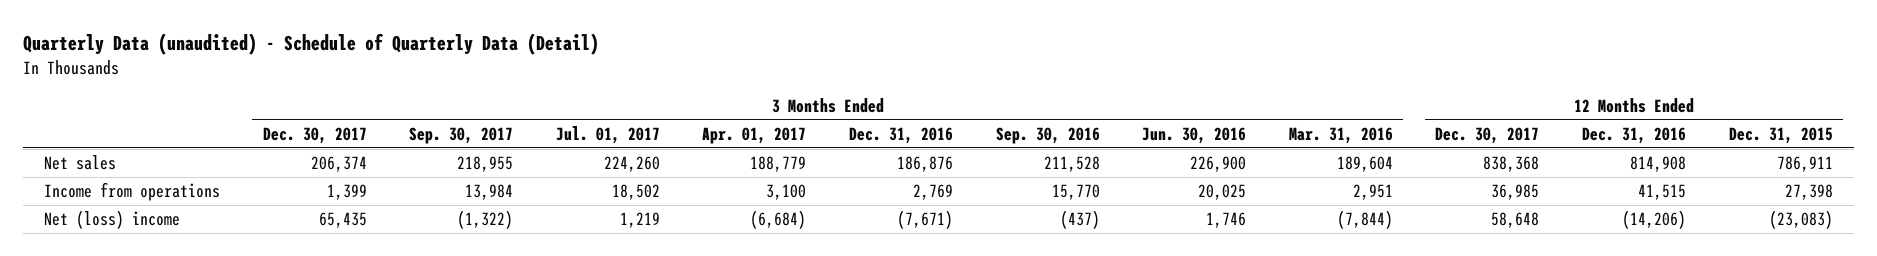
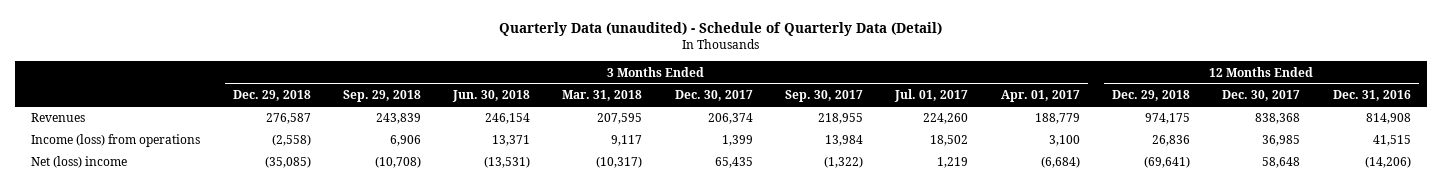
- | 3 Months Ended Dec. 30, 2017 | 3 Months Ended Sep. 30, 2017 | 3 Months Ended Jul. 01, 2017 | 3 Months Ended Apr. 01, 2017 | 3 Months Ended Dec. 31, 2016 | 3 Months Ended Sep. 30, 2016 | 3 Months Ended Jun. 30, 2016 | 3 Months Ended Mar. 31, 2016 | 12 Months Ended Dec. 30, 2017 | 12 Months Ended Dec. 31, 2016 | 12 Months Ended Dec. 31, 2015
+ | 3 Months Ended Dec. 29, 2018 | 3 Months Ended Sep. 29, 2018 | 3 Months Ended Jun. 30, 2018 | 3 Months Ended Mar. 31, 2018 | 3 Months Ended Dec. 30, 2017 | 3 Months Ended Sep. 30, 2017 | 3 Months Ended Jul. 01, 2017 | 3 Months Ended Apr. 01, 2017 | 12 Months Ended Dec. 29, 2018 | 12 Months Ended Dec. 30, 2017 | 12 Months Ended Dec. 31, 2016
- Net sales | 206,374 | 218,955 | 224,260 | 188,779 | 186,876 | 211,528 | 226,900 | 189,604 | 838,368 | 814,908 | 786,911
- Income from operations | 1,399 | 13,984 | 18,502 | 3,100 | 2,769 | 15,770 | 20,025 | 2,951 | 36,985 | 41,515 | 27,398
+ Revenues | 276,587 | 243,839 | 246,154 | 207,595 | 206,374 | 218,955 | 224,260 | 188,779 | 974,175 | 838,368 | 814,908
+ Income (loss) from operations | (2,558) | 6,906 | 13,371 | 9,117 | 1,399 | 13,984 | 18,502 | 3,100 | 26,836 | 36,985 | 41,515

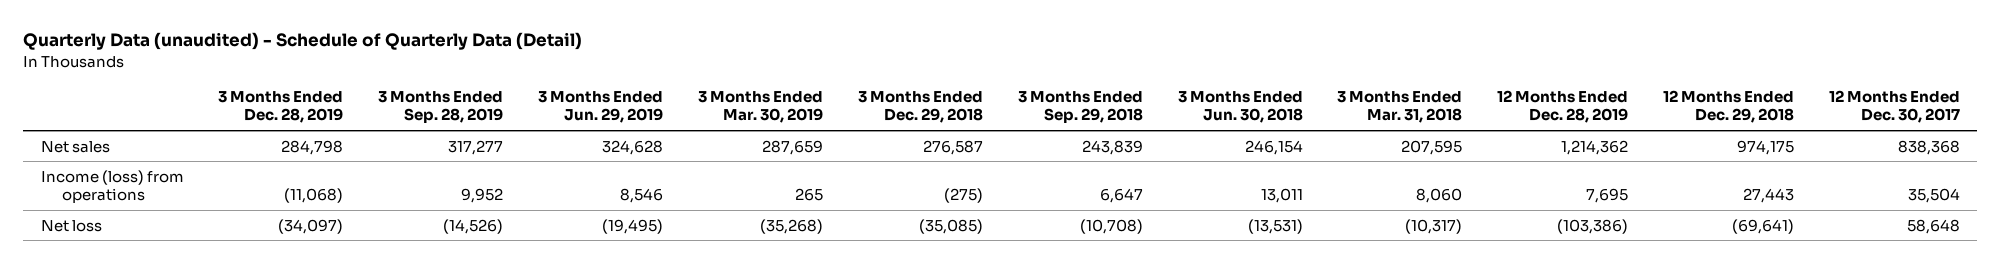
- | 3 Months Ended Dec. 29, 2018 | 3 Months Ended Sep. 29, 2018 | 3 Months Ended Jun. 30, 2018 | 3 Months Ended Mar. 31, 2018 | 3 Months Ended Dec. 30, 2017 | 3 Months Ended Sep. 30, 2017 | 3 Months Ended Jul. 01, 2017 | 3 Months Ended Apr. 01, 2017 | 12 Months Ended Dec. 29, 2018 | 12 Months Ended Dec. 30, 2017 | 12 Months Ended Dec. 31, 2016
+ | 3 Months Ended Dec. 28, 2019 | 3 Months Ended Sep. 28, 2019 | 3 Months Ended Jun. 29, 2019 | 3 Months Ended Mar. 30, 2019 | 3 Months Ended Dec. 29, 2018 | 3 Months Ended Sep. 29, 2018 | 3 Months Ended Jun. 30, 2018 | 3 Months Ended Mar. 31, 2018 | 12 Months Ended Dec. 28, 2019 | 12 Months Ended Dec. 29, 2018 | 12 Months Ended Dec. 30, 2017
- Revenues | 276,587 | 243,839 | 246,154 | 207,595 | 206,374 | 218,955 | 224,260 | 188,779 | 974,175 | 838,368 | 814,908
- Income (loss) from operations | (2,558) | 6,906 | 13,371 | 9,117 | 1,399 | 13,984 | 18,502 | 3,100 | 26,836 | 36,985 | 41,515
- Net (loss) income | (35,085) | (10,708) | (13,531) | (10,317) | 65,435 | (1,322) | 1,219 | (6,684) | (69,641) | 58,648 | (14,206)
+ Net sales | 284,798 | 317,277 | 324,628 | 287,659 | 276,587 | 243,839 | 246,154 | 207,595 | 1,214,362 | 974,175 | 838,368
+ Income (loss) from operations | (11,068) | 9,952 | 8,546 | 265 | (275) | 6,647 | 13,011 | 8,060 | 7,695 | 27,443 | 35,504
+ Net loss | (34,097) | (14,526) | (19,495) | (35,268) | (35,085) | (10,708) | (13,531) | (10,317) | (103,386) | (69,641) | 58,648

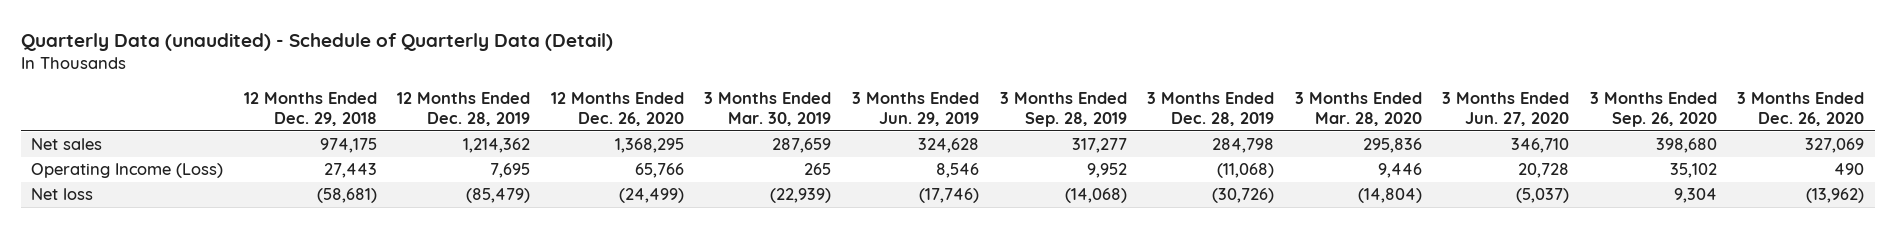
- | 3 Months Ended Dec. 28, 2019 | 3 Months Ended Sep. 28, 2019 | 3 Months Ended Jun. 29, 2019 | 3 Months Ended Mar. 30, 2019 | 3 Months Ended Dec. 29, 2018 | 3 Months Ended Sep. 29, 2018 | 3 Months Ended Jun. 30, 2018 | 3 Months Ended Mar. 31, 2018 | 12 Months Ended Dec. 28, 2019 | 12 Months Ended Dec. 29, 2018 | 12 Months Ended Dec. 30, 2017
+ | 12 Months Ended Dec. 29, 2018 | 12 Months Ended Dec. 28, 2019 | 12 Months Ended Dec. 26, 2020 | 3 Months Ended Mar. 30, 2019 | 3 Months Ended Jun. 29, 2019 | 3 Months Ended Sep. 28, 2019 | 3 Months Ended Dec. 28, 2019 | 3 Months Ended Mar. 28, 2020 | 3 Months Ended Jun. 27, 2020 | 3 Months Ended Sep. 26, 2020 | 3 Months Ended Dec. 26, 2020
- Income (loss) from operations | (11,068) | 9,952 | 8,546 | 265 | (275) | 6,647 | 13,011 | 8,060 | 7,695 | 27,443 | 35,504
- Net loss | (34,097) | (14,526) | (19,495) | (35,268) | (35,085) | (10,708) | (13,531) | (10,317) | (103,386) | (69,641) | 58,648
+ Operating Income (Loss) | 27,443 | 7,695 | 65,766 | 265 | 8,546 | 9,952 | (11,068) | 9,446 | 20,728 | 35,102 | 490
+ Net loss | (58,681) | (85,479) | (24,499) | (22,939) | (17,746) | (14,068) | (30,726) | (14,804) | (5,037) | 9,304 | (13,962)

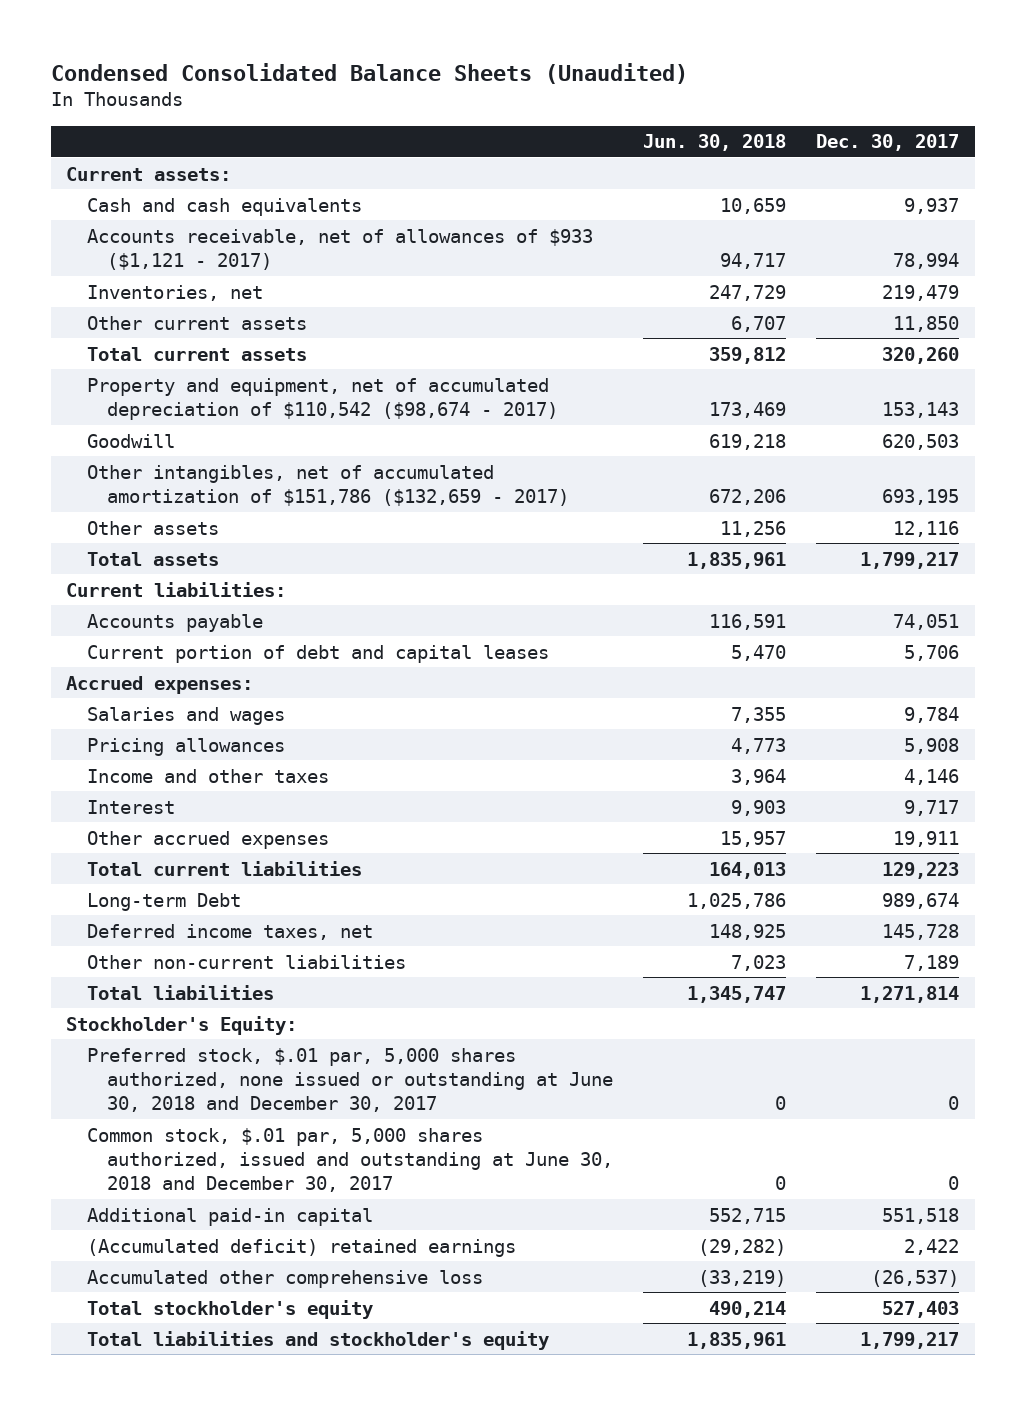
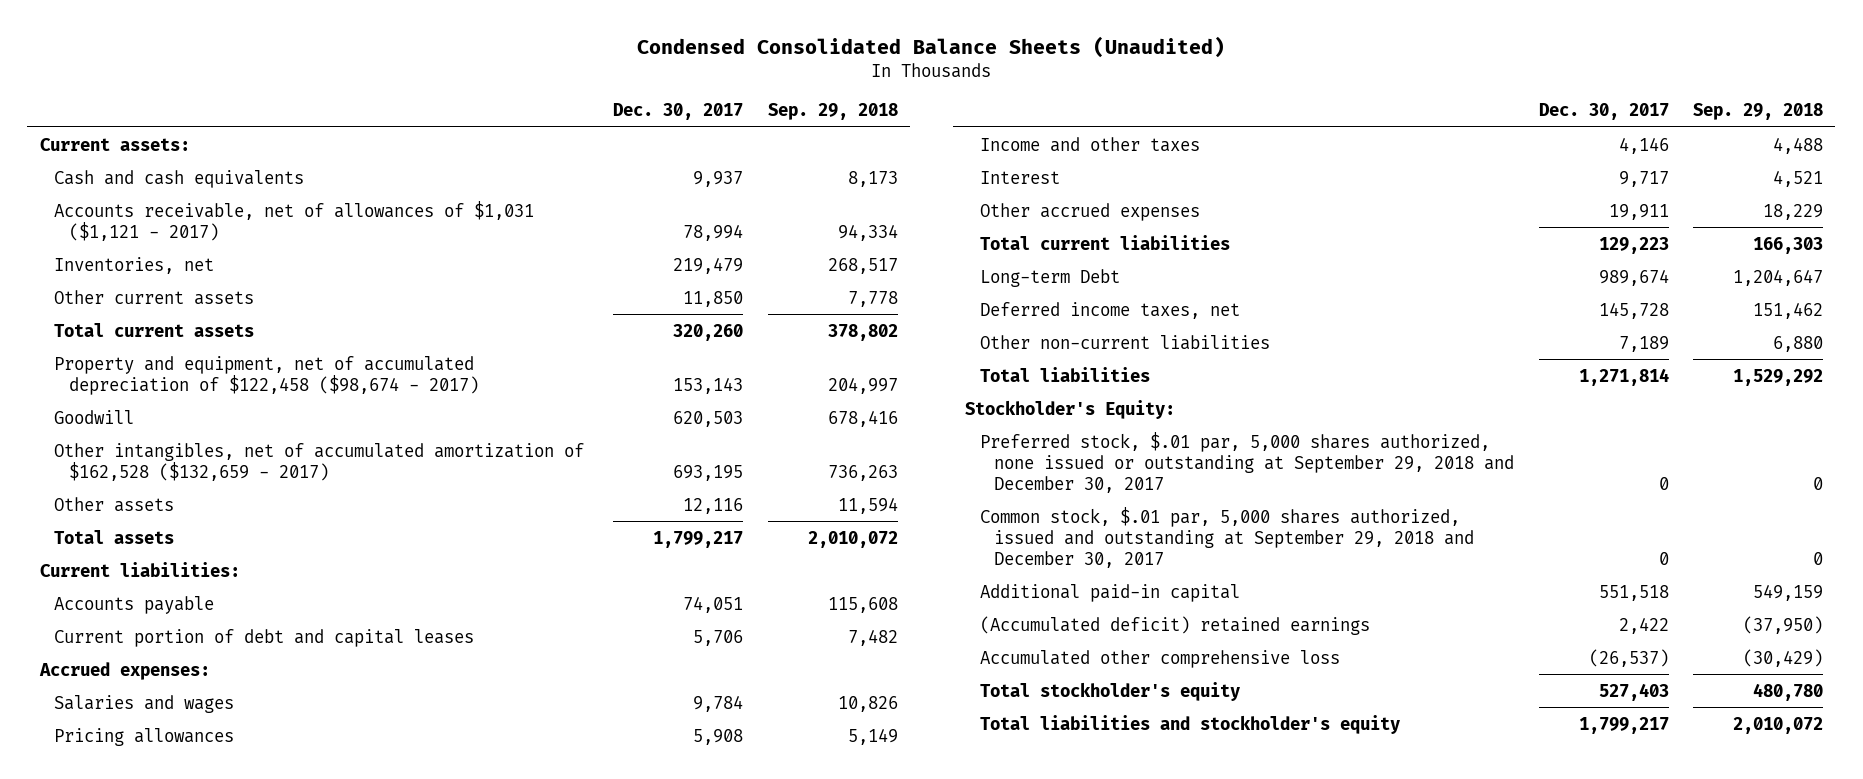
- | Jun. 30, 2018 | Dec. 30, 2017
+ | Dec. 30, 2017 | Sep. 29, 2018
- Accounts receivable, net of allowances of $933 ($1,121 - 2017) | 94,717 | 78,994
+ Accounts receivable, net of allowances of $1,031 ($1,121 - 2017) | 78,994 | 94,334
- Property and equipment, net of accumulated depreciation of $110,542 ($98,674 - 2017) | 173,469 | 153,143
+ Property and equipment, net of accumulated depreciation of $122,458 ($98,674 - 2017) | 153,143 | 204,997
- Other intangibles, net of accumulated amortization of $151,786 ($132,659 - 2017) | 672,206 | 693,195
+ Other intangibles, net of accumulated amortization of $162,528 ($132,659 - 2017) | 693,195 | 736,263
- Preferred stock, $.01 par, 5,000 shares authorized, none issued or outstanding at June 30, 2018 and December 30, 2017 | 0 | 0
- Common stock, $.01 par, 5,000 shares authorized, issued and outstanding at June 30, 2018 and December 30, 2017 | 0 | 0
+ Preferred stock, $.01 par, 5,000 shares authorized, none issued or outstanding at September 29, 2018 and December 30, 2017 | 0 | 0
+ Common stock, $.01 par, 5,000 shares authorized, issued and outstanding at September 29, 2018 and December 30, 2017 | 0 | 0

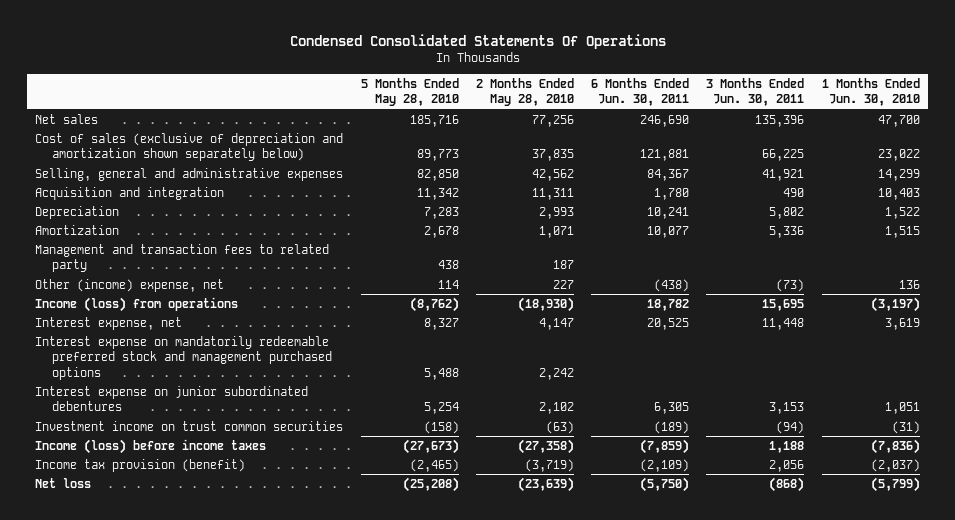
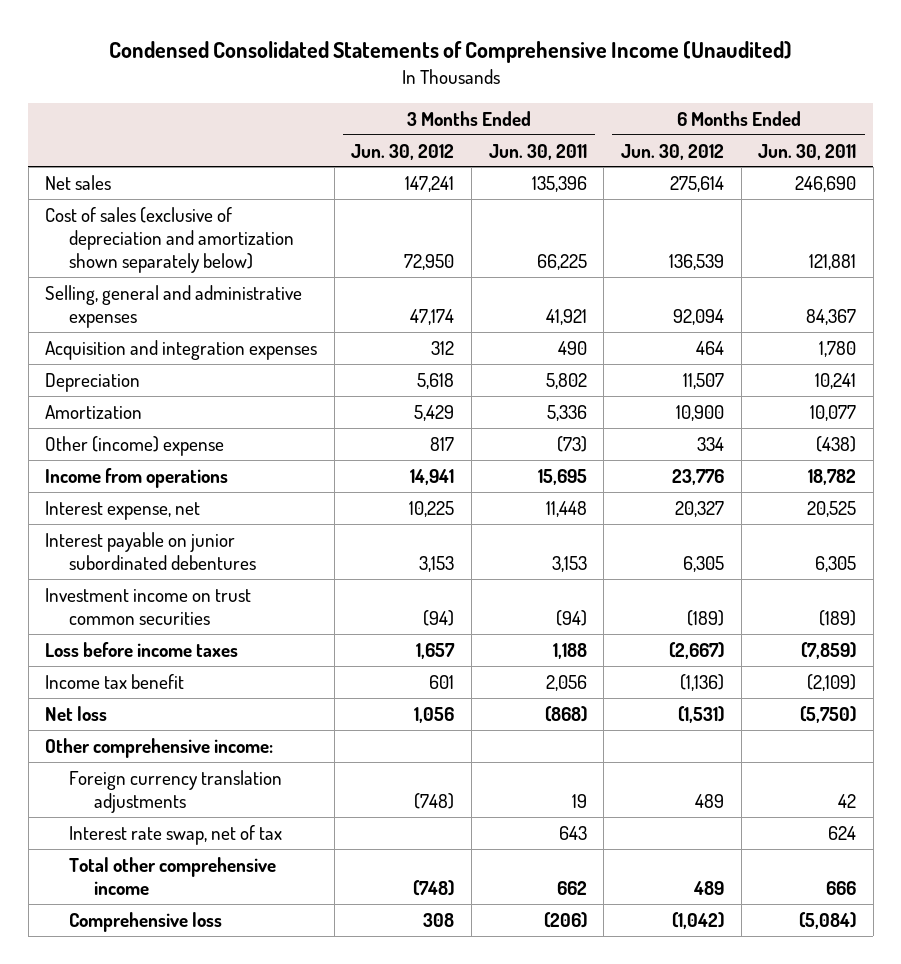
- Condensed Consolidated Statements Of Operations
+ Condensed Consolidated Statements of Comprehensive Income (Unaudited)
- | 5 Months Ended May 28, 2010 | 2 Months Ended May 28, 2010 | 6 Months Ended Jun. 30, 2011 | 3 Months Ended Jun. 30, 2011 | 1 Months Ended Jun. 30, 2010
+ | 3 Months Ended Jun. 30, 2012 | 3 Months Ended Jun. 30, 2011 | 6 Months Ended Jun. 30, 2012 | 6 Months Ended Jun. 30, 2011
- Acquisition and integration | 11,342 | 11,311 | 1,780 | 490 | 10,403
+ Acquisition and integration expenses | 312 | 490 | 464 | 1,780
- Management and transaction fees to related party | 438 | 187 | | |
- Other (income) expense, net | 114 | 227 | (438) | (73) | 136
- Income (loss) from operations | (8,762) | (18,930) | 18,782 | 15,695 | (3,197)
+ Other (income) expense | 817 | (73) | 334 | (438)
+ Income from operations | 14,941 | 15,695 | 23,776 | 18,782
- Interest expense on mandatorily redeemable preferred stock and management purchased options | 5,488 | 2,242 | | |
- Interest expense on junior subordinated debentures | 5,254 | 2,102 | 6,305 | 3,153 | 1,051
+ Interest payable on junior subordinated debentures | 3,153 | 3,153 | 6,305 | 6,305
- Income (loss) before income taxes | (27,673) | (27,358) | (7,859) | 1,188 | (7,836)
- Income tax provision (benefit) | (2,465) | (3,719) | (2,109) | 2,056 | (2,037)
+ Loss before income taxes | 1,657 | 1,188 | (2,667) | (7,859)
+ Income tax benefit | 601 | 2,056 | (1,136) | (2,109)
+ Other comprehensive income:
+ Foreign currency translation adjustments | (748) | 19 | 489 | 42
+ Interest rate swap, net of tax | | 643 | | 624
+ Total other comprehensive income | (748) | 662 | 489 | 666
+ Comprehensive loss | 308 | (206) | (1,042) | (5,084)

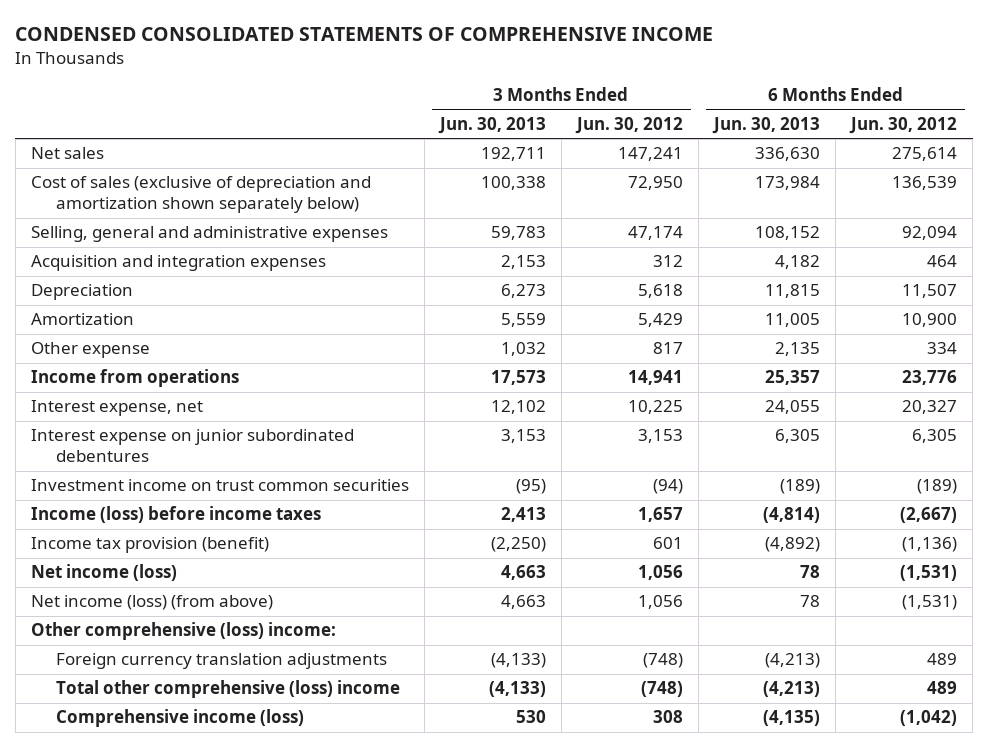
- Condensed Consolidated Statements of Comprehensive Income (Unaudited)
+ CONDENSED CONSOLIDATED STATEMENTS OF COMPREHENSIVE INCOME
- | 3 Months Ended Jun. 30, 2012 | 3 Months Ended Jun. 30, 2011 | 6 Months Ended Jun. 30, 2012 | 6 Months Ended Jun. 30, 2011
+ | 3 Months Ended Jun. 30, 2013 | 3 Months Ended Jun. 30, 2012 | 6 Months Ended Jun. 30, 2013 | 6 Months Ended Jun. 30, 2012
- Other (income) expense | 817 | (73) | 334 | (438)
+ Other expense | 1,032 | 817 | 2,135 | 334
- Interest payable on junior subordinated debentures | 3,153 | 3,153 | 6,305 | 6,305
+ Interest expense on junior subordinated debentures | 3,153 | 3,153 | 6,305 | 6,305
- Loss before income taxes | 1,657 | 1,188 | (2,667) | (7,859)
- Income tax benefit | 601 | 2,056 | (1,136) | (2,109)
- Net loss | 1,056 | (868) | (1,531) | (5,750)
- Other comprehensive income:
+ Income (loss) before income taxes | 2,413 | 1,657 | (4,814) | (2,667)
+ Income tax provision (benefit) | (2,250) | 601 | (4,892) | (1,136)
+ Net income (loss) | 4,663 | 1,056 | 78 | (1,531)
+ Net income (loss) (from above) | 4,663 | 1,056 | 78 | (1,531)
+ Other comprehensive (loss) income:
- Interest rate swap, net of tax | | 643 | | 624
- Total other comprehensive income | (748) | 662 | 489 | 666
- Comprehensive loss | 308 | (206) | (1,042) | (5,084)
+ Total other comprehensive (loss) income | (4,133) | (748) | (4,213) | 489
+ Comprehensive income (loss) | 530 | 308 | (4,135) | (1,042)

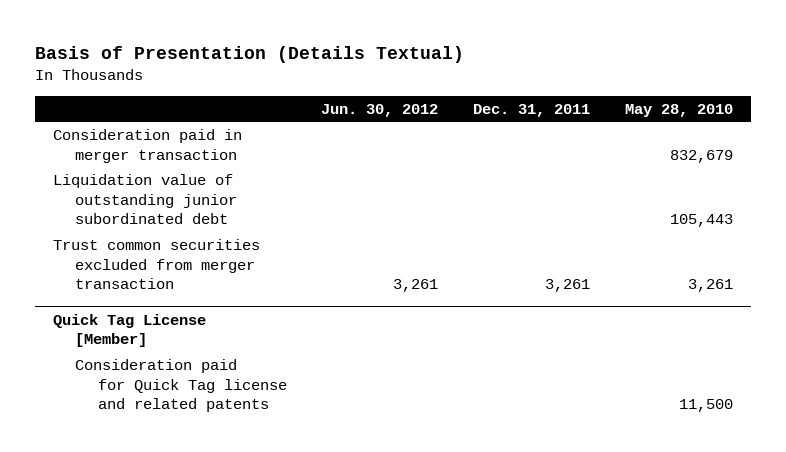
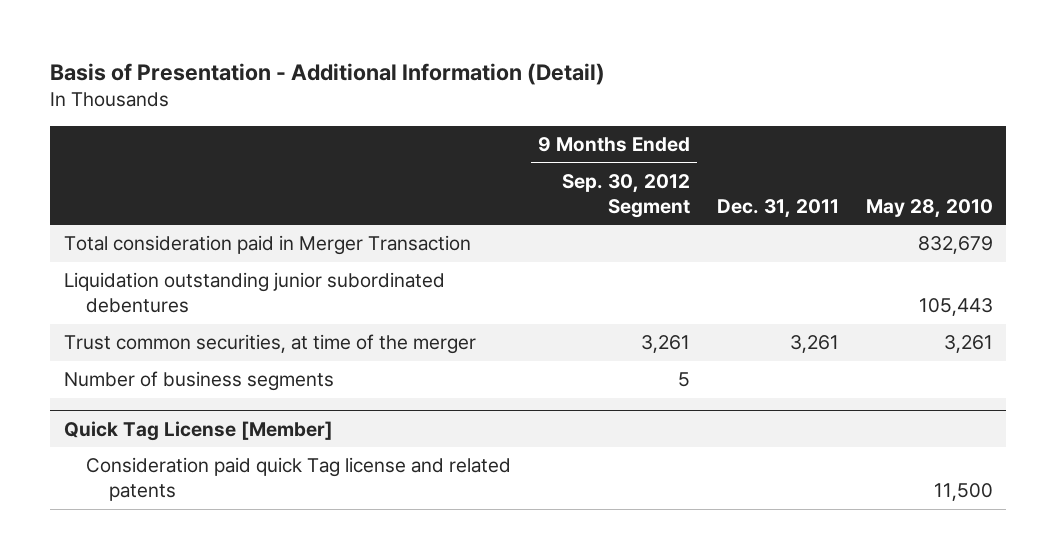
- Basis of Presentation (Details Textual)
+ Basis of Presentation - Additional Information (Detail)
- | Jun. 30, 2012 | Dec. 31, 2011 | May 28, 2010
+ | 9 Months Ended Sep. 30, 2012 Segment | Dec. 31, 2011 | May 28, 2010
- Consideration paid in merger transaction | | | 832,679
- Liquidation value of outstanding junior subordinated debt | | | 105,443
- Trust common securities excluded from merger transaction | 3,261 | 3,261 | 3,261
+ Total consideration paid in Merger Transaction | | | 832,679
+ Liquidation outstanding junior subordinated debentures | | | 105,443
+ Trust common securities, at time of the merger | 3,261 | 3,261 | 3,261
+ Number of business segments | 5 | |
@ Quick Tag License [Member]
- Consideration paid for Quick Tag license and related patents | | | 11,500
+ Consideration paid quick Tag license and related patents | | | 11,500

